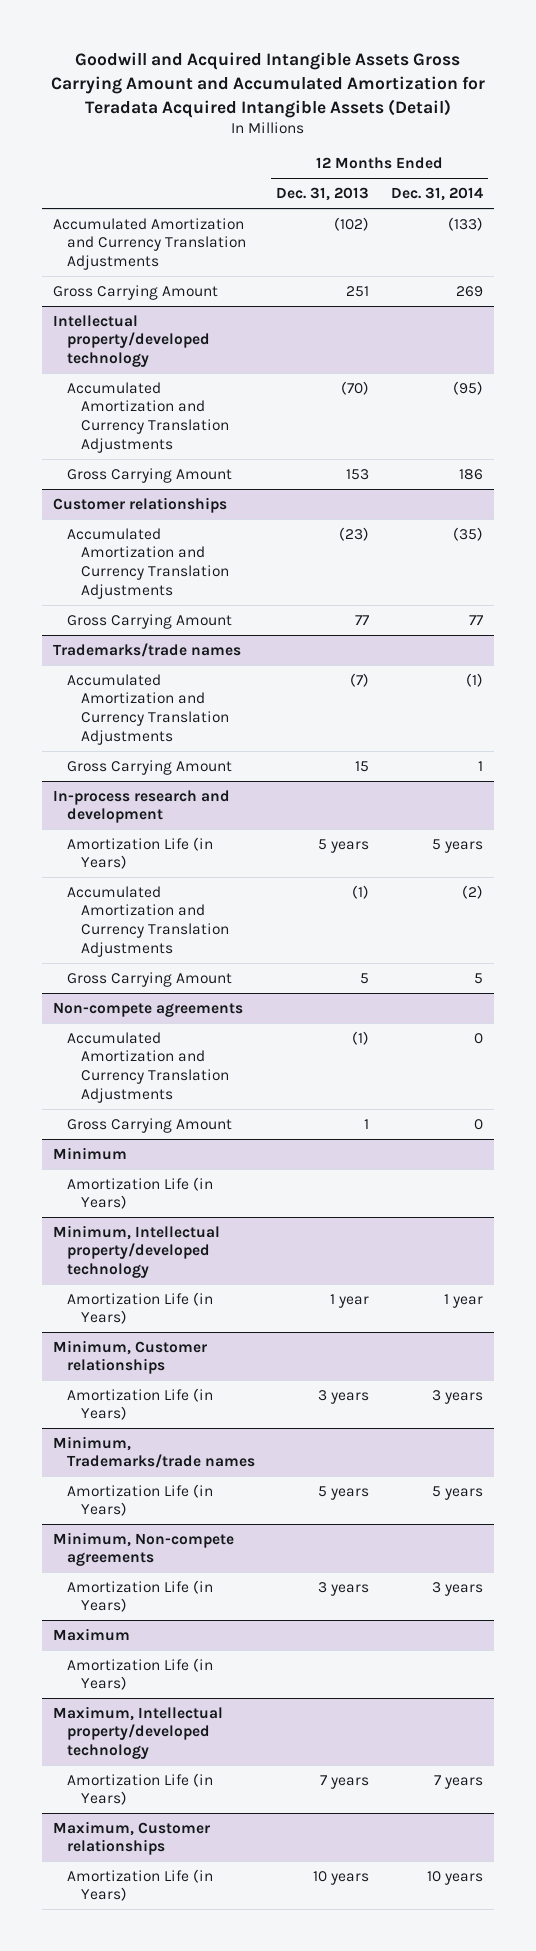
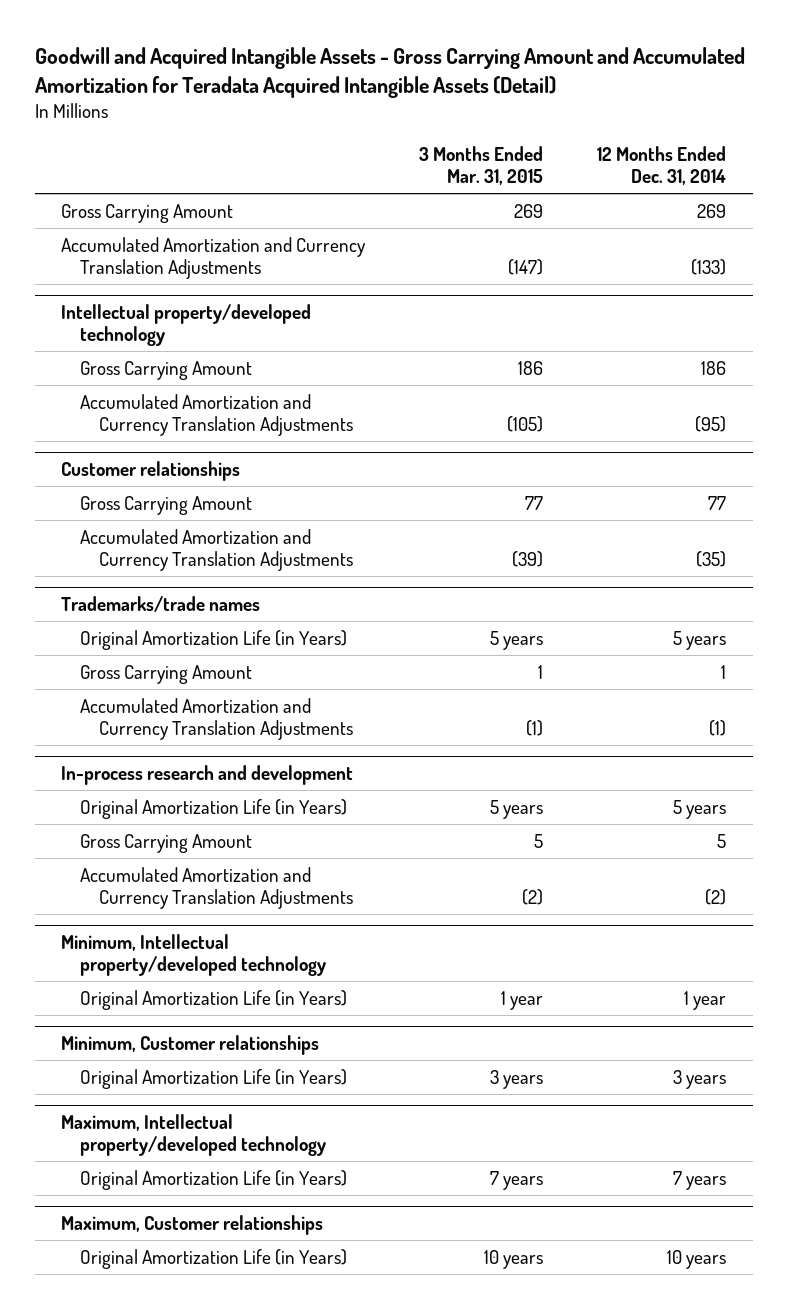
- Goodwill and Acquired Intangible Assets Gross Carrying Amount and Accumulated Amortization for Teradata Acquired Intangible Assets (Detail)
+ Goodwill and Acquired Intangible Assets - Gross Carrying Amount and Accumulated Amortization for Teradata Acquired Intangible Assets (Detail)
- | 12 Months Ended Dec. 31, 2013 | 12 Months Ended Dec. 31, 2014
+ | 3 Months Ended Mar. 31, 2015 | 12 Months Ended Dec. 31, 2014
moved down: Accumulated Amortization and Currency Translation Adjustments | (147) | (133)
@ Intellectual property/developed technology
moved down: Accumulated Amortization and Currency Translation Adjustments | (105) | (95)
@ Customer relationships
moved down: Accumulated Amortization and Currency Translation Adjustments | (39) | (35)
@ Trademarks/trade names
+ Original Amortization Life (in Years) | 5 years | 5 years
moved down: Accumulated Amortization and Currency Translation Adjustments | (1) | (1)
@ In-process research and development
- Amortization Life (in Years) | 5 years | 5 years
+ Original Amortization Life (in Years) | 5 years | 5 years
- Non-compete agreements
- Accumulated Amortization and Currency Translation Adjustments | (1) | 0
- Gross Carrying Amount | 1 | 0
- Minimum
- Amortization Life (in Years)
@ In-process research and development
moved down: Accumulated Amortization and Currency Translation Adjustments | (2) | (2)
@ Minimum, Intellectual property/developed technology
- Amortization Life (in Years) | 1 year | 1 year
+ Original Amortization Life (in Years) | 1 year | 1 year
@ Minimum, Customer relationships
- Amortization Life (in Years) | 3 years | 3 years
- Minimum, Trademarks/trade names
- Amortization Life (in Years) | 5 years | 5 years
- Minimum, Non-compete agreements
- Amortization Life (in Years) | 3 years | 3 years
- Maximum
- Amortization Life (in Years)
@ Minimum, Customer relationships
+ Original Amortization Life (in Years) | 3 years | 3 years
@ Maximum, Intellectual property/developed technology
- Amortization Life (in Years) | 7 years | 7 years
+ Original Amortization Life (in Years) | 7 years | 7 years
@ Maximum, Customer relationships
- Amortization Life (in Years) | 10 years | 10 years
+ Original Amortization Life (in Years) | 10 years | 10 years

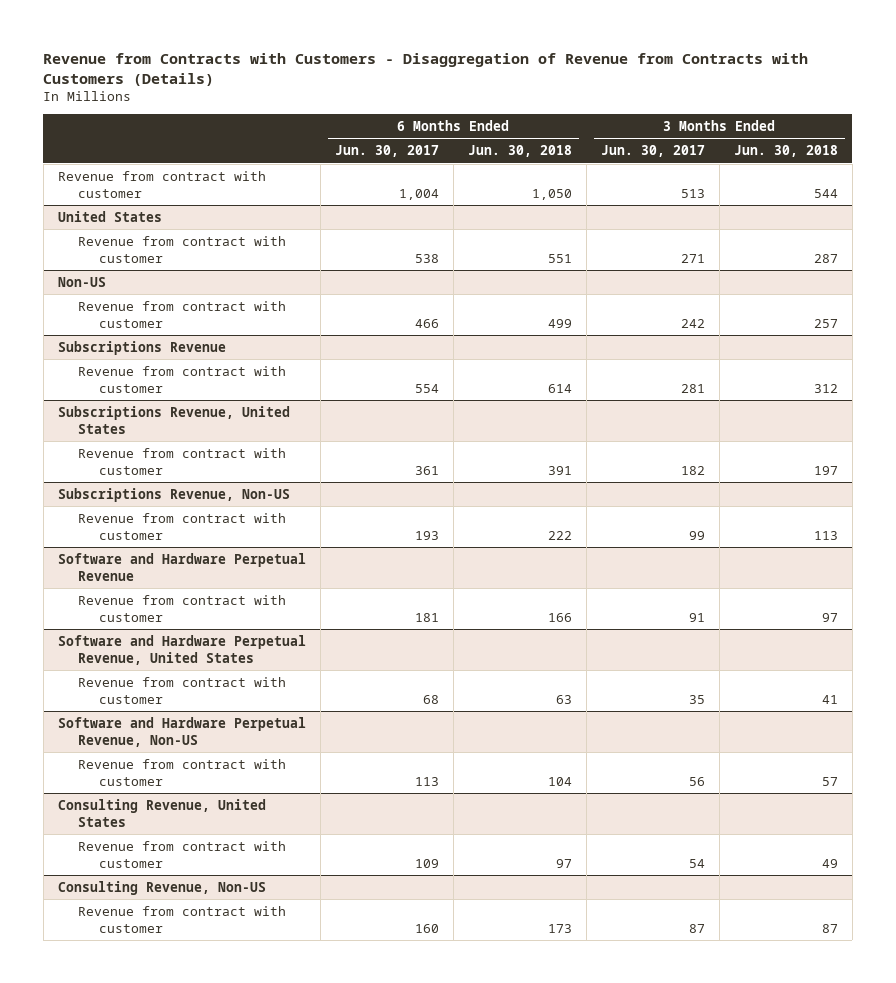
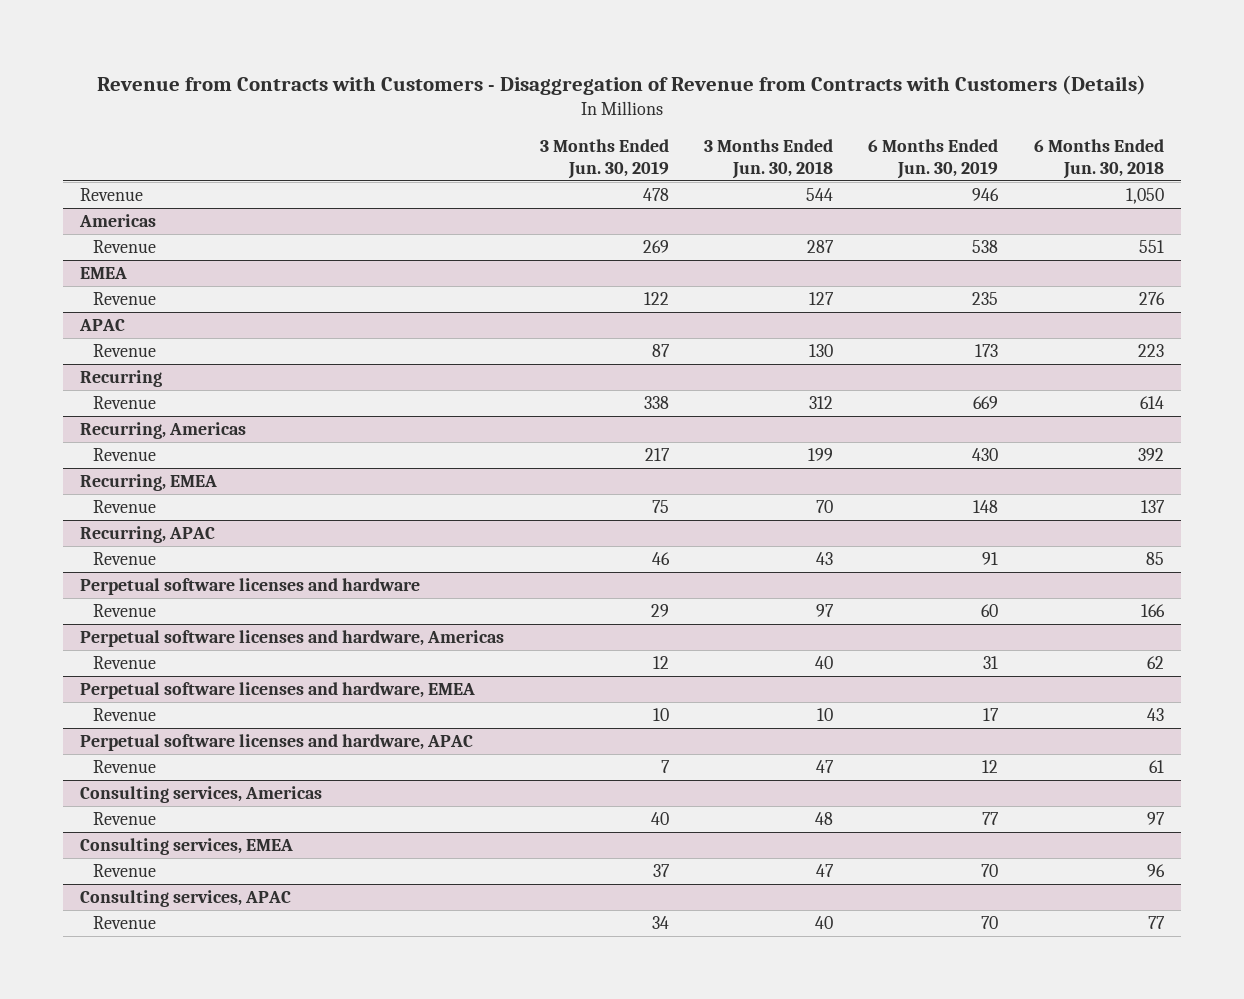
- | 6 Months Ended Jun. 30, 2017 | 6 Months Ended Jun. 30, 2018 | 3 Months Ended Jun. 30, 2017 | 3 Months Ended Jun. 30, 2018
+ | 3 Months Ended Jun. 30, 2019 | 3 Months Ended Jun. 30, 2018 | 6 Months Ended Jun. 30, 2019 | 6 Months Ended Jun. 30, 2018
- Revenue from contract with customer | 1,004 | 1,050 | 513 | 544
- United States
- Revenue from contract with customer | 538 | 551 | 271 | 287
- Non-US
- Revenue from contract with customer | 466 | 499 | 242 | 257
- Subscriptions Revenue
- Revenue from contract with customer | 554 | 614 | 281 | 312
- Subscriptions Revenue, United States
- Revenue from contract with customer | 361 | 391 | 182 | 197
- Subscriptions Revenue, Non-US
- Revenue from contract with customer | 193 | 222 | 99 | 113
- Software and Hardware Perpetual Revenue
- Revenue from contract with customer | 181 | 166 | 91 | 97
- Software and Hardware Perpetual Revenue, United States
- Revenue from contract with customer | 68 | 63 | 35 | 41
- Software and Hardware Perpetual Revenue, Non-US
- Revenue from contract with customer | 113 | 104 | 56 | 57
- Consulting Revenue, United States
- Revenue from contract with customer | 109 | 97 | 54 | 49
- Consulting Revenue, Non-US
- Revenue from contract with customer | 160 | 173 | 87 | 87
+ Revenue | 478 | 544 | 946 | 1,050
+ Americas
+ Revenue | 269 | 287 | 538 | 551
+ EMEA
+ Revenue | 122 | 127 | 235 | 276
+ APAC
+ Revenue | 87 | 130 | 173 | 223
+ Recurring
+ Revenue | 338 | 312 | 669 | 614
+ Recurring, Americas
+ Revenue | 217 | 199 | 430 | 392
+ Recurring, EMEA
+ Revenue | 75 | 70 | 148 | 137
+ Recurring, APAC
+ Revenue | 46 | 43 | 91 | 85
+ Perpetual software licenses and hardware
+ Revenue | 29 | 97 | 60 | 166
+ Perpetual software licenses and hardware, Americas
+ Revenue | 12 | 40 | 31 | 62
+ Perpetual software licenses and hardware, EMEA
+ Revenue | 10 | 10 | 17 | 43
+ Perpetual software licenses and hardware, APAC
+ Revenue | 7 | 47 | 12 | 61
+ Consulting services, Americas
+ Revenue | 40 | 48 | 77 | 97
+ Consulting services, EMEA
+ Revenue | 37 | 47 | 70 | 96
+ Consulting services, APAC
+ Revenue | 34 | 40 | 70 | 77

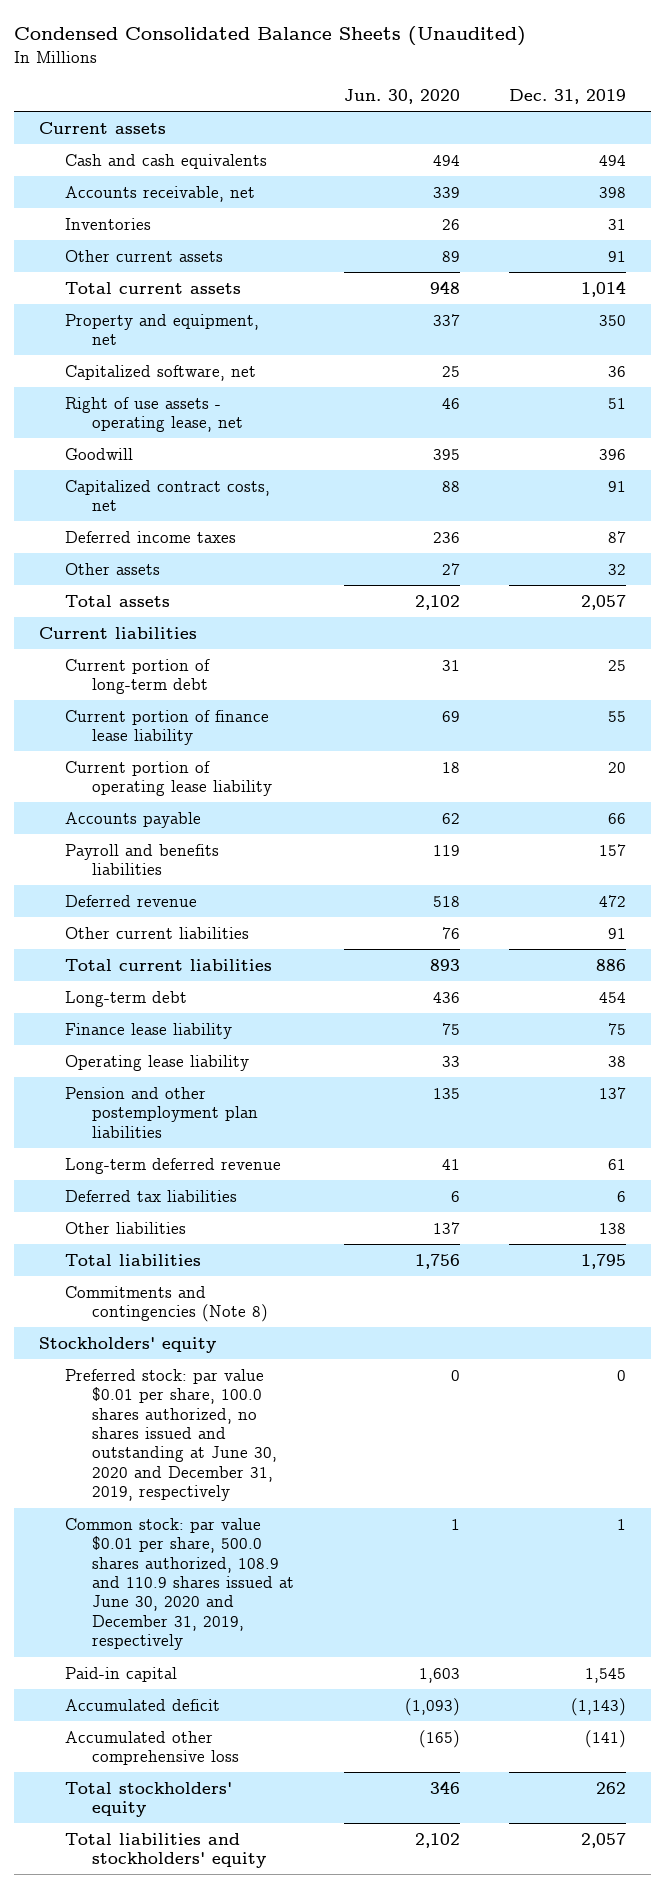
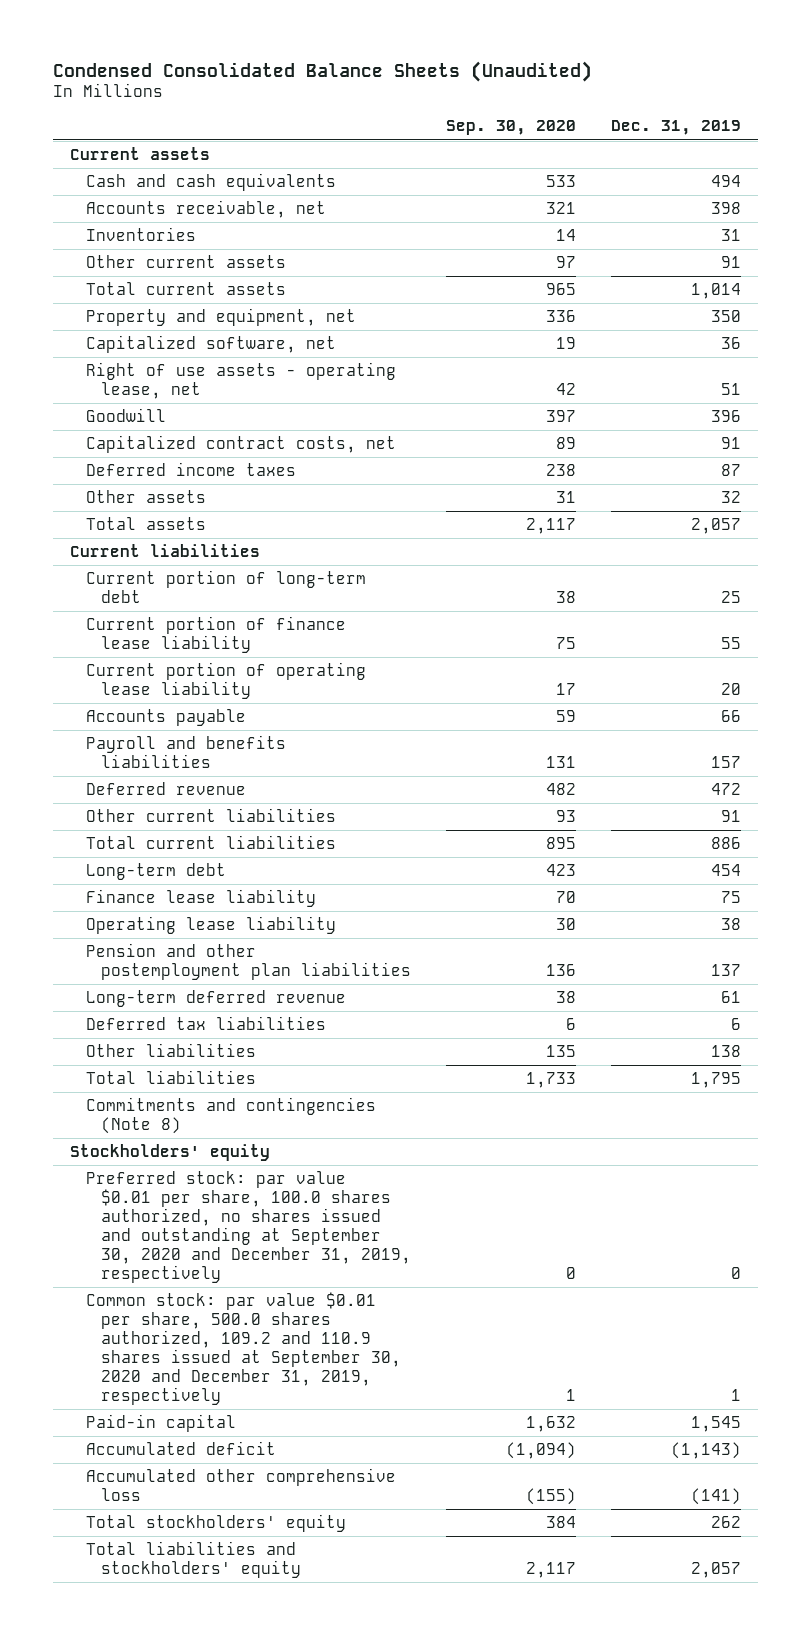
- | Jun. 30, 2020 | Dec. 31, 2019
+ | Sep. 30, 2020 | Dec. 31, 2019
- Preferred stock: par value $0.01 per share, 100.0 shares authorized, no shares issued and outstanding at June 30, 2020 and December 31, 2019, respectively | 0 | 0
- Common stock: par value $0.01 per share, 500.0 shares authorized, 108.9 and 110.9 shares issued at June 30, 2020 and December 31, 2019, respectively | 1 | 1
+ Preferred stock: par value $0.01 per share, 100.0 shares authorized, no shares issued and outstanding at September 30, 2020 and December 31, 2019, respectively | 0 | 0
+ Common stock: par value $0.01 per share, 500.0 shares authorized, 109.2 and 110.9 shares issued at September 30, 2020 and December 31, 2019, respectively | 1 | 1

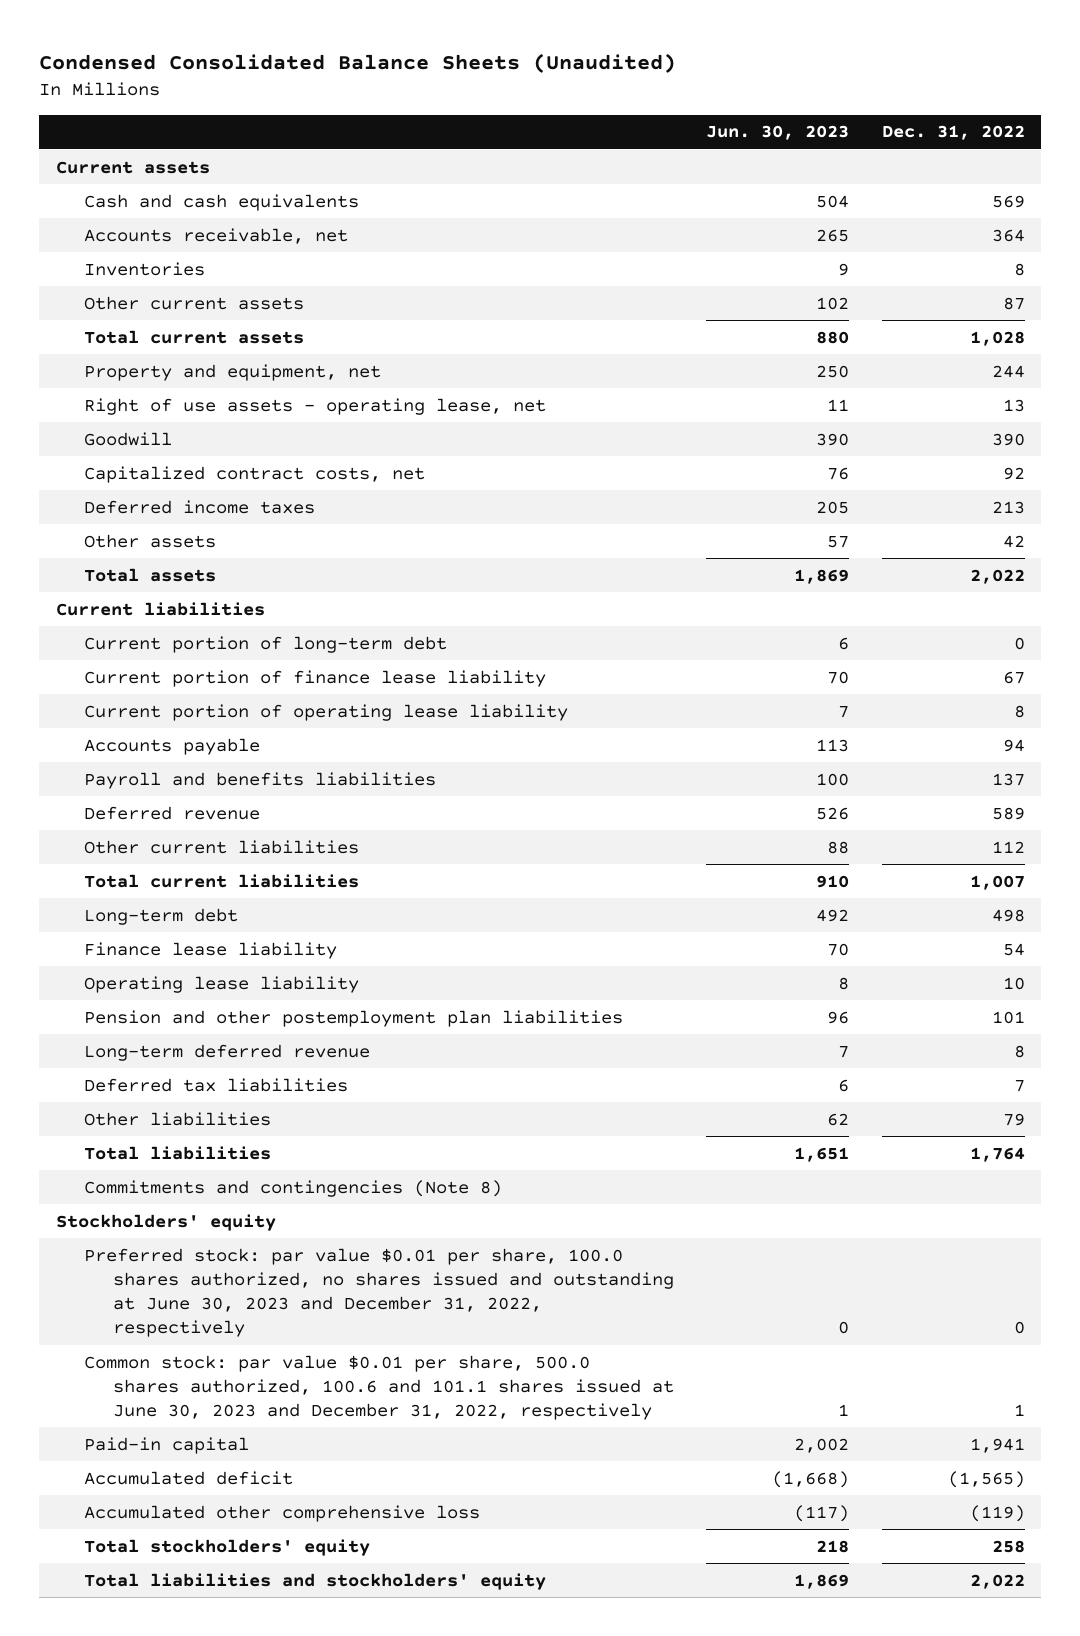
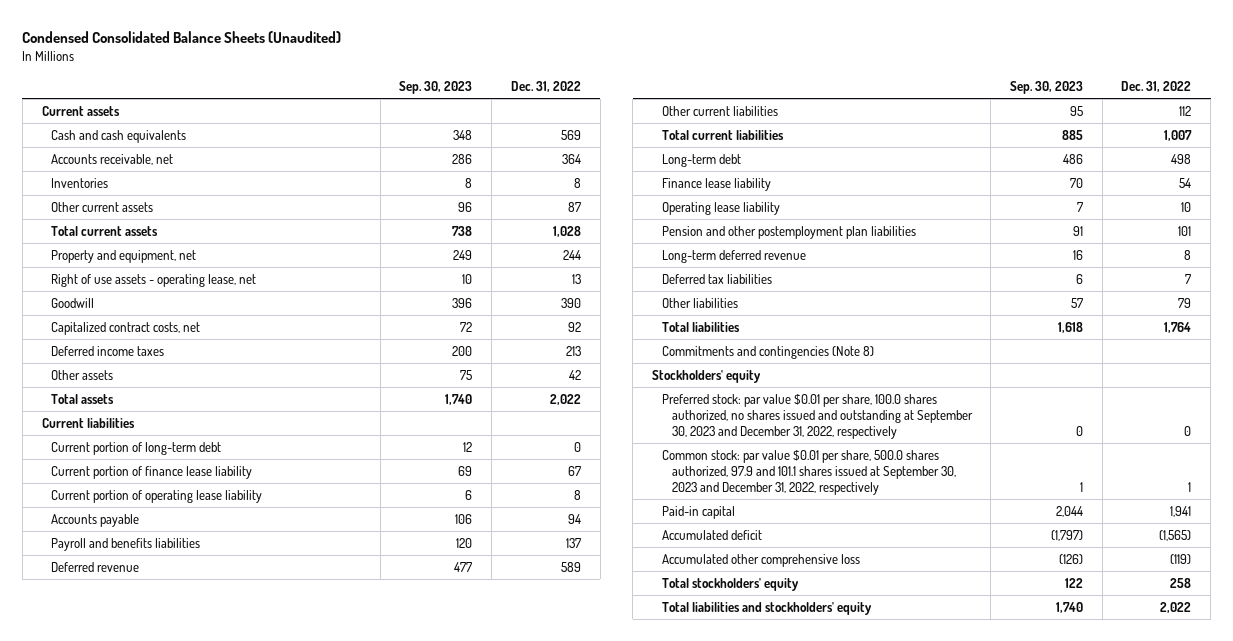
- | Jun. 30, 2023 | Dec. 31, 2022
+ | Sep. 30, 2023 | Dec. 31, 2022
- Preferred stock: par value $0.01 per share, 100.0 shares authorized, no shares issued and outstanding at June 30, 2023 and December 31, 2022, respectively | 0 | 0
- Common stock: par value $0.01 per share, 500.0 shares authorized, 100.6 and 101.1 shares issued at June 30, 2023 and December 31, 2022, respectively | 1 | 1
+ Preferred stock: par value $0.01 per share, 100.0 shares authorized, no shares issued and outstanding at September 30, 2023 and December 31, 2022, respectively | 0 | 0
+ Common stock: par value $0.01 per share, 500.0 shares authorized, 97.9 and 101.1 shares issued at September 30, 2023 and December 31, 2022, respectively | 1 | 1

